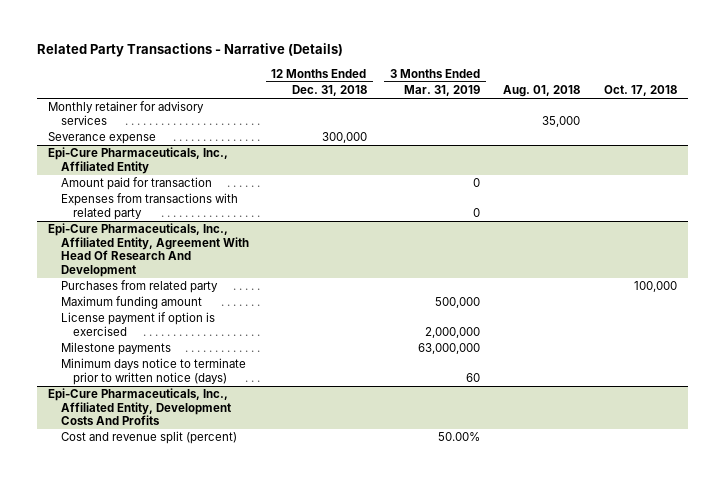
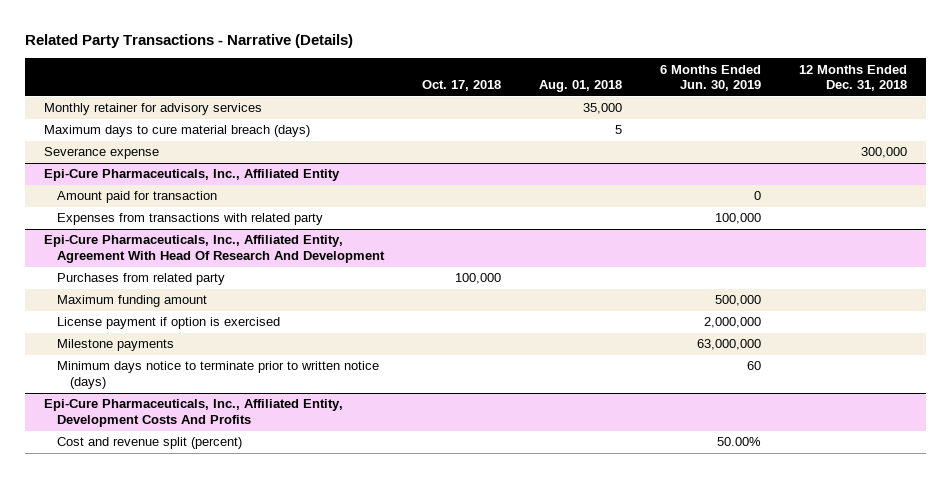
- | 12 Months Ended Dec. 31, 2018 | 3 Months Ended Mar. 31, 2019 | Aug. 01, 2018 | Oct. 17, 2018
+ | Oct. 17, 2018 | Aug. 01, 2018 | 6 Months Ended Jun. 30, 2019 | 12 Months Ended Dec. 31, 2018
+ Maximum days to cure material breach (days) | | 5 | |

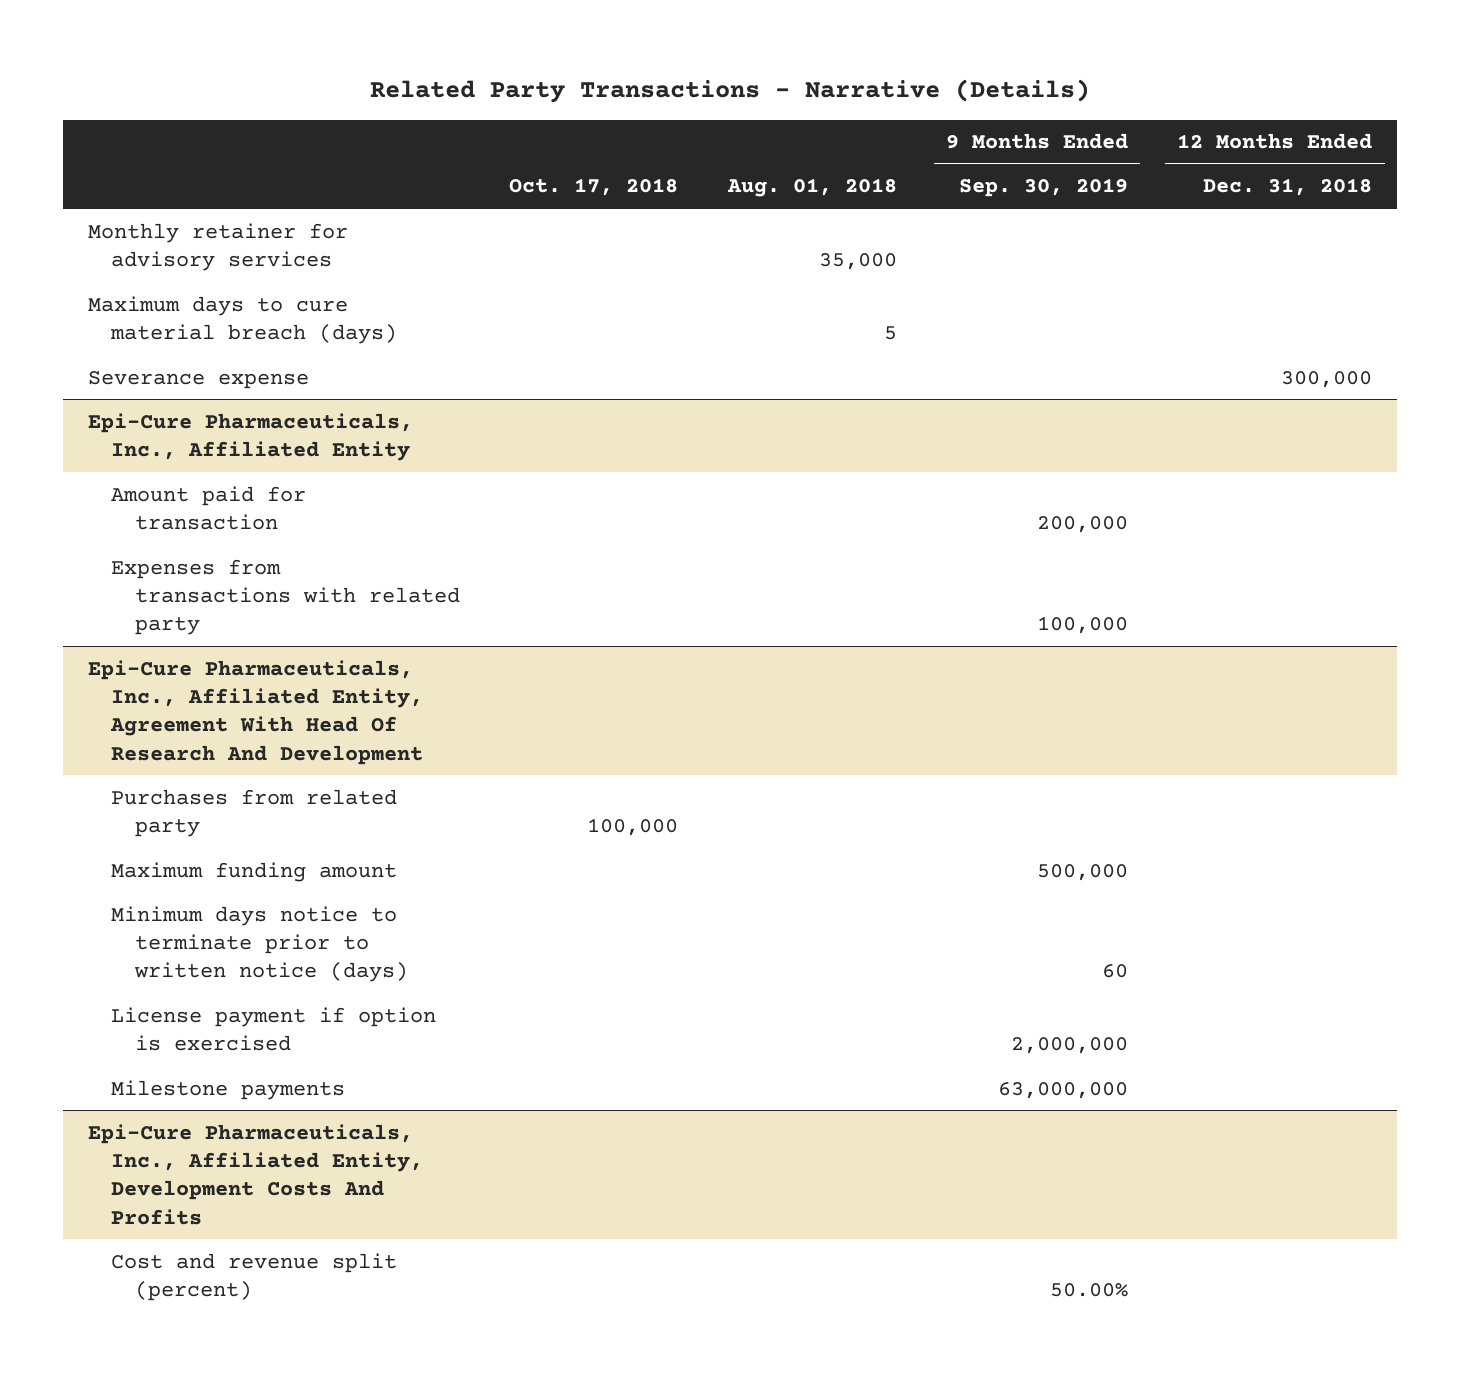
- | Oct. 17, 2018 | Aug. 01, 2018 | 6 Months Ended Jun. 30, 2019 | 12 Months Ended Dec. 31, 2018
+ | Oct. 17, 2018 | Aug. 01, 2018 | 9 Months Ended Sep. 30, 2019 | 12 Months Ended Dec. 31, 2018
@ Epi-Cure Pharmaceuticals, Inc., Affiliated Entity, Agreement With Head Of Research And Development
moved up: Minimum days notice to terminate prior to written notice (days) | | | 60 |

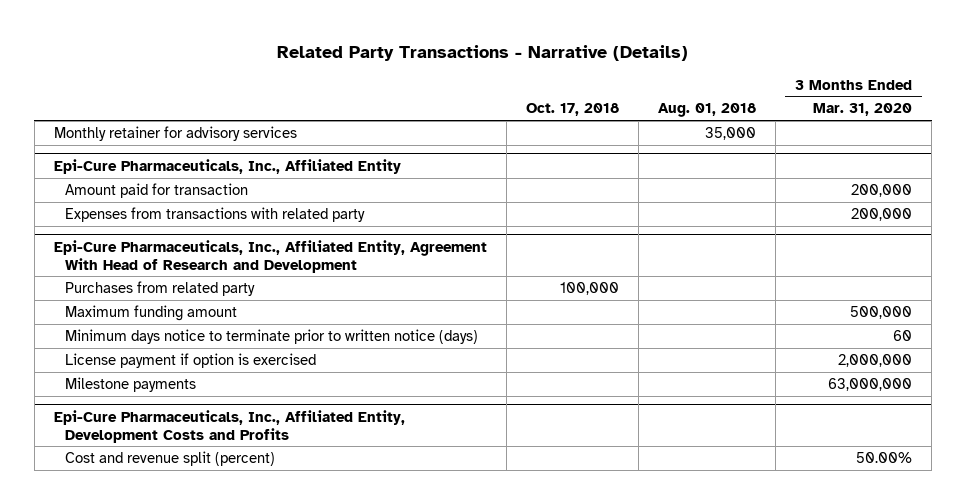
- | Oct. 17, 2018 | Aug. 01, 2018 | 9 Months Ended Sep. 30, 2019 | 12 Months Ended Dec. 31, 2018
+ | Oct. 17, 2018 | Aug. 01, 2018 | 3 Months Ended Mar. 31, 2020
- Maximum days to cure material breach (days) | | 5 | |
- Severance expense | | | | 300,000
- Epi-Cure Pharmaceuticals, Inc., Affiliated Entity, Agreement With Head Of Research And Development
+ Epi-Cure Pharmaceuticals, Inc., Affiliated Entity, Agreement With Head of Research and Development
- Epi-Cure Pharmaceuticals, Inc., Affiliated Entity, Development Costs And Profits
+ Epi-Cure Pharmaceuticals, Inc., Affiliated Entity, Development Costs and Profits

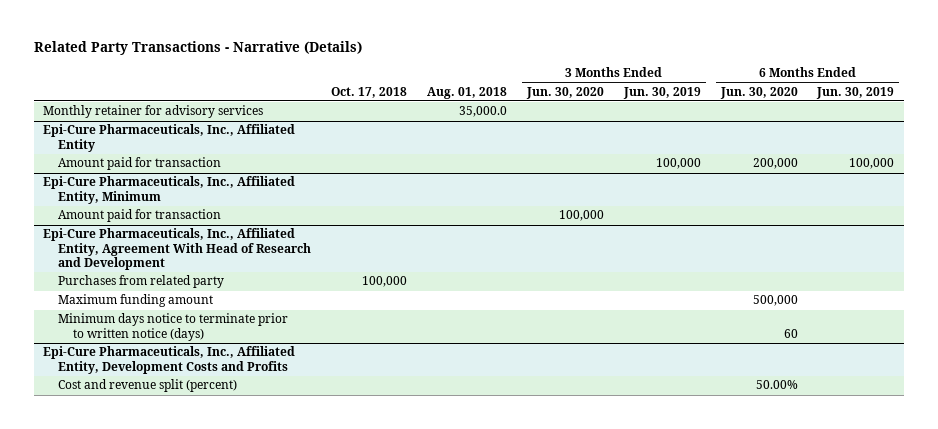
- | Oct. 17, 2018 | Aug. 01, 2018 | 3 Months Ended Mar. 31, 2020
+ | Oct. 17, 2018 | Aug. 01, 2018 | 3 Months Ended Jun. 30, 2020 | 3 Months Ended Jun. 30, 2019 | 6 Months Ended Jun. 30, 2020 | 6 Months Ended Jun. 30, 2019
- Monthly retainer for advisory services | | 35,000 |
+ Monthly retainer for advisory services | | 35,000.0 | | | |
@ Epi-Cure Pharmaceuticals, Inc., Affiliated Entity
- Expenses from transactions with related party | | | 200,000
+ Epi-Cure Pharmaceuticals, Inc., Affiliated Entity, Minimum
+ Amount paid for transaction | | | 100,000 | | |
@ Epi-Cure Pharmaceuticals, Inc., Affiliated Entity, Agreement With Head of Research and Development
- License payment if option is exercised | | | 2,000,000
- Milestone payments | | | 63,000,000

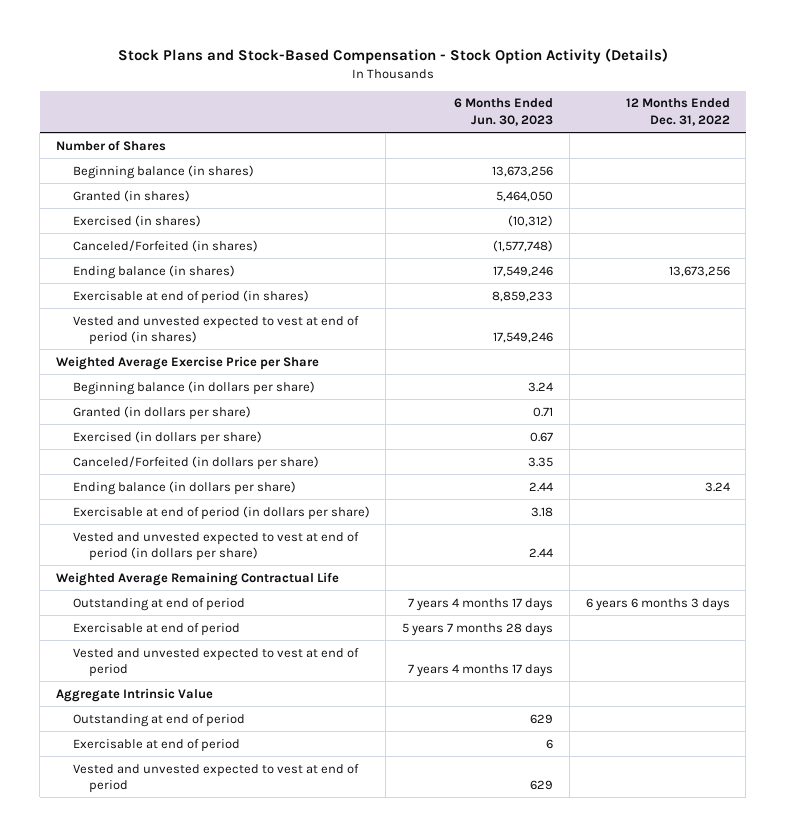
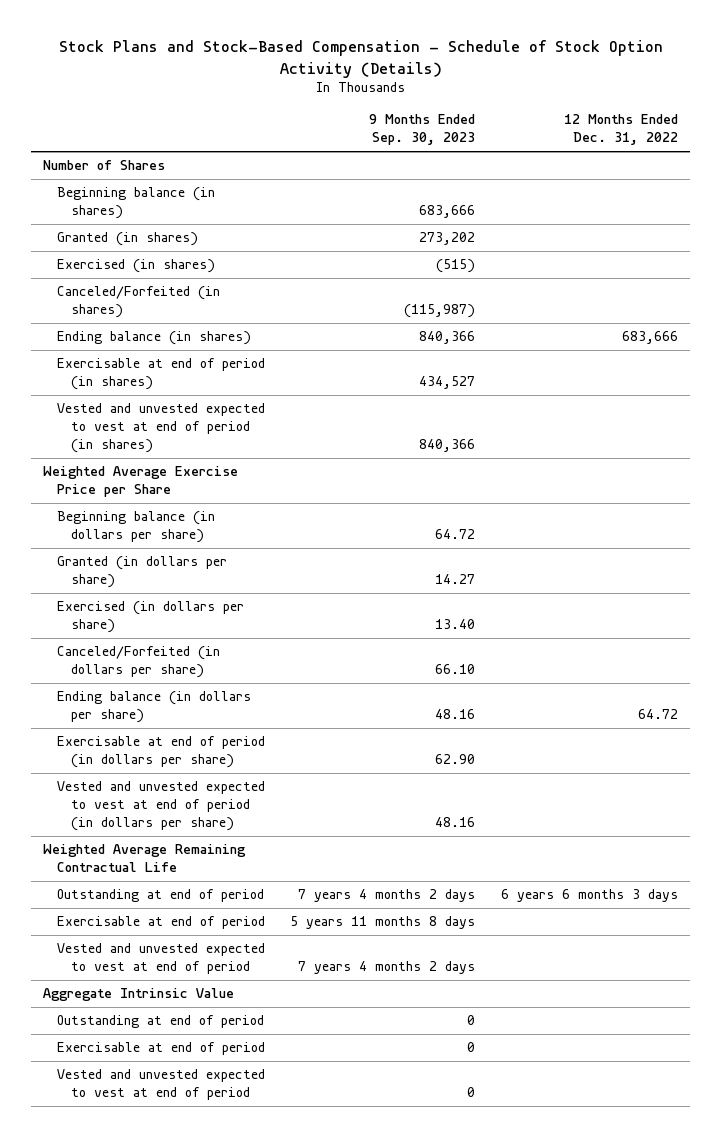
- Stock Plans and Stock-Based Compensation - Stock Option Activity (Details)
+ Stock Plans and Stock-Based Compensation - Schedule of Stock Option Activity (Details)
- | 6 Months Ended Jun. 30, 2023 | 12 Months Ended Dec. 31, 2022
+ | 9 Months Ended Sep. 30, 2023 | 12 Months Ended Dec. 31, 2022
- Ending balance (in shares) | 17,549,246 | 13,673,256
+ Ending balance (in shares) | 840,366 | 683,666
- Ending balance (in dollars per share) | 2.44 | 3.24
+ Ending balance (in dollars per share) | 48.16 | 64.72

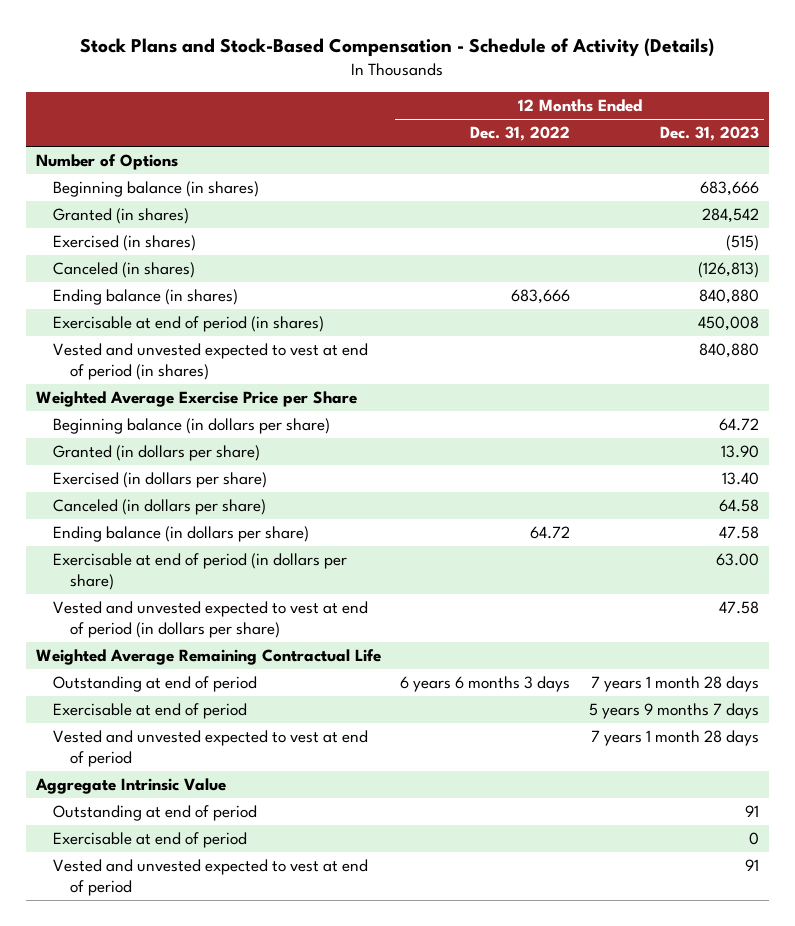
- Stock Plans and Stock-Based Compensation - Schedule of Stock Option Activity (Details)
+ Stock Plans and Stock-Based Compensation - Schedule of Activity (Details)
- | 9 Months Ended Sep. 30, 2023 | 12 Months Ended Dec. 31, 2022
+ | 12 Months Ended Dec. 31, 2022 | 12 Months Ended Dec. 31, 2023
- Number of Shares
+ Number of Options
- Canceled/Forfeited (in shares) | (115,987) |
+ Canceled (in shares) | | (126,813)
- Canceled/Forfeited (in dollars per share) | 66.10 |
+ Canceled (in dollars per share) | | 64.58

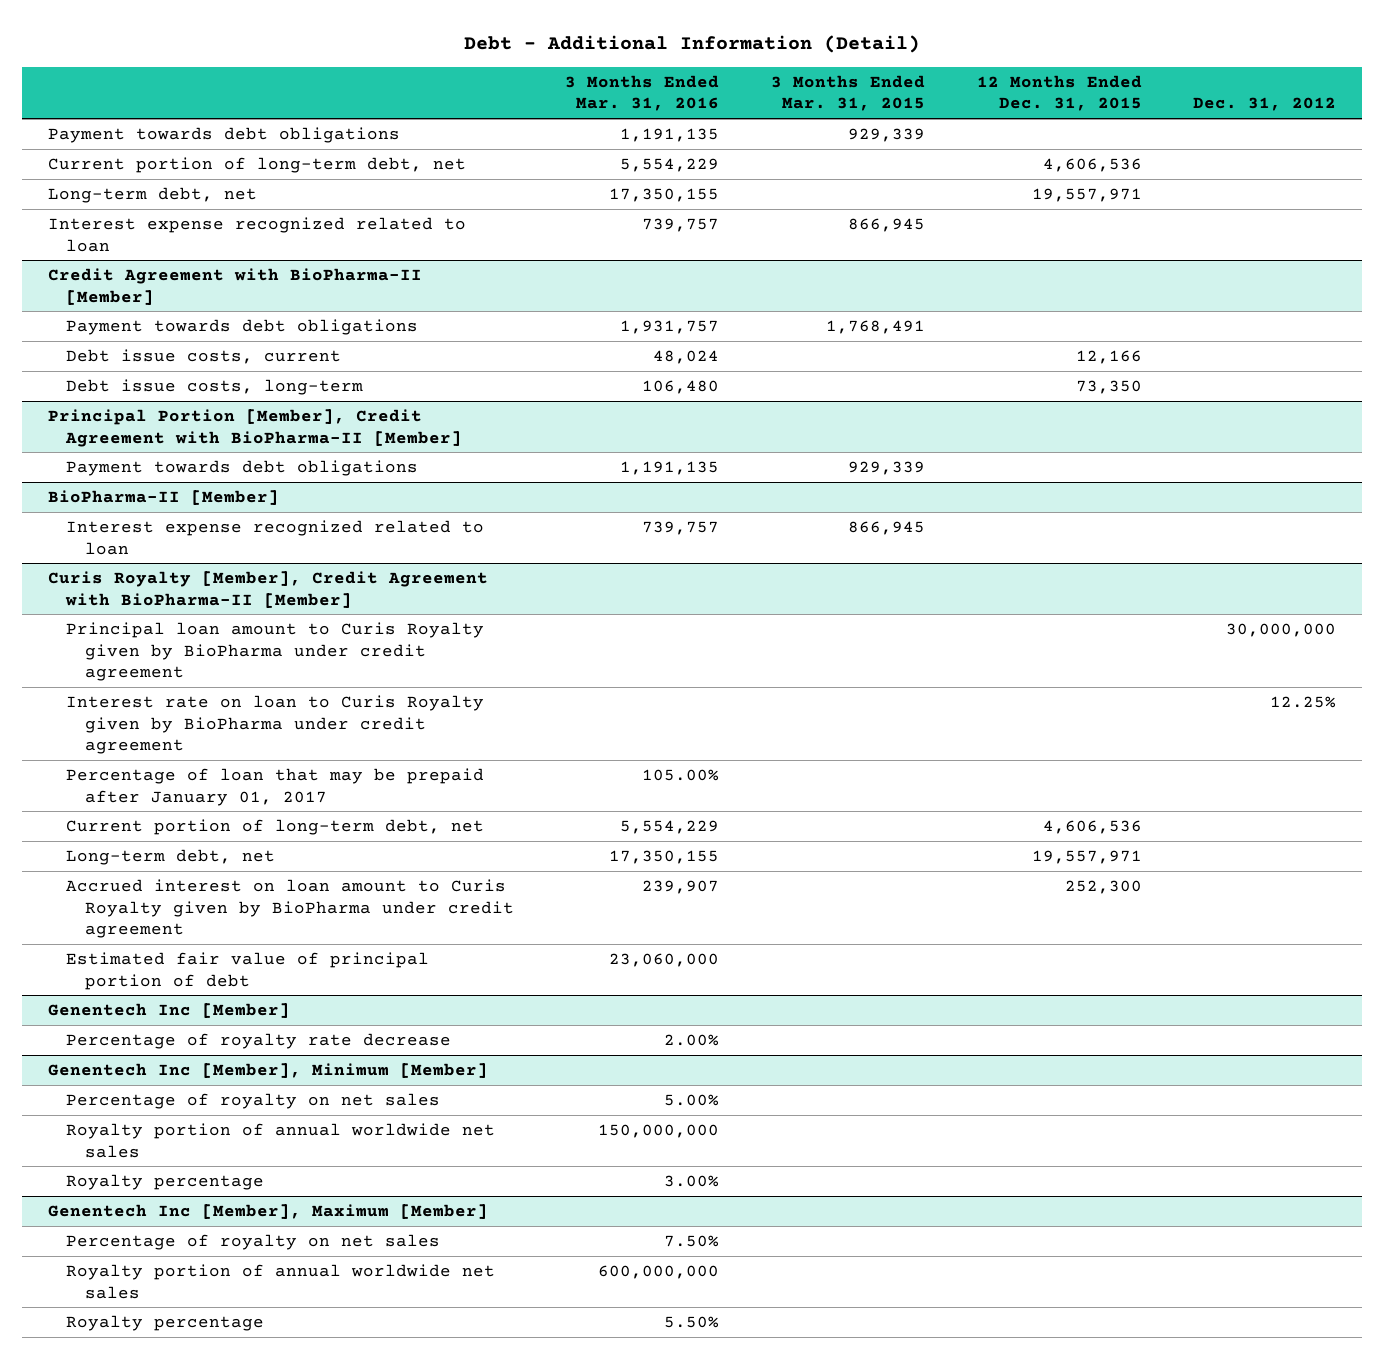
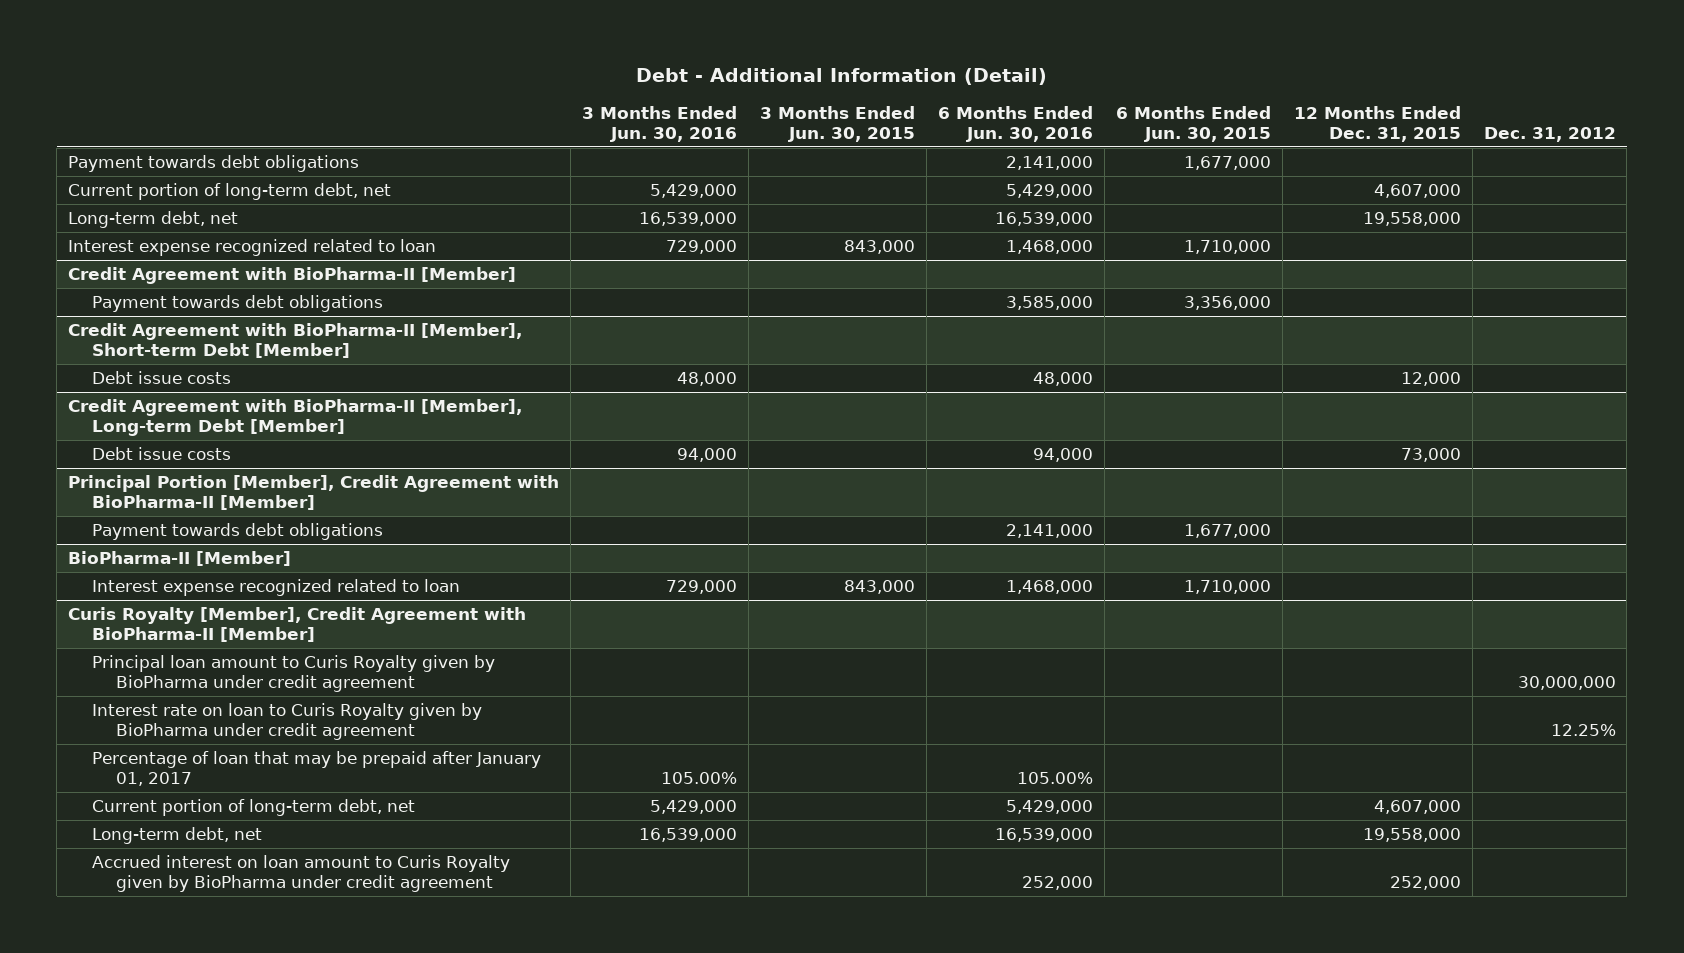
- | 3 Months Ended Mar. 31, 2016 | 3 Months Ended Mar. 31, 2015 | 12 Months Ended Dec. 31, 2015 | Dec. 31, 2012
+ | 3 Months Ended Jun. 30, 2016 | 3 Months Ended Jun. 30, 2015 | 6 Months Ended Jun. 30, 2016 | 6 Months Ended Jun. 30, 2015 | 12 Months Ended Dec. 31, 2015 | Dec. 31, 2012
- Current portion of long-term debt, net | 5,554,229 | | 4,606,536 |
- Long-term debt, net | 17,350,155 | | 19,557,971 |
+ Current portion of long-term debt, net | 5,429,000 | | 5,429,000 | | 4,607,000 |
+ Long-term debt, net | 16,539,000 | | 16,539,000 | | 19,558,000 |
@ Credit Agreement with BioPharma-II [Member]
- Debt issue costs, current | 48,024 | | 12,166 |
- Debt issue costs, long-term | 106,480 | | 73,350 |
+ Credit Agreement with BioPharma-II [Member], Short-term Debt [Member]
+ Debt issue costs | 48,000 | | 48,000 | | 12,000 |
+ Credit Agreement with BioPharma-II [Member], Long-term Debt [Member]
+ Debt issue costs | 94,000 | | 94,000 | | 73,000 |
@ Curis Royalty [Member], Credit Agreement with BioPharma-II [Member]
- Current portion of long-term debt, net | 5,554,229 | | 4,606,536 |
- Long-term debt, net | 17,350,155 | | 19,557,971 |
- Accrued interest on loan amount to Curis Royalty given by BioPharma under credit agreement | 239,907 | | 252,300 |
- Estimated fair value of principal portion of debt | 23,060,000 | | |
- Genentech Inc [Member]
- Percentage of royalty rate decrease | 2.00% | | |
- Genentech Inc [Member], Minimum [Member]
- Percentage of royalty on net sales | 5.00% | | |
- Royalty portion of annual worldwide net sales | 150,000,000 | | |
- Royalty percentage | 3.00% | | |
- Genentech Inc [Member], Maximum [Member]
- Percentage of royalty on net sales | 7.50% | | |
- Royalty portion of annual worldwide net sales | 600,000,000 | | |
- Royalty percentage | 5.50% | | |
@ Curis Royalty [Member], Credit Agreement with BioPharma-II [Member]
+ Current portion of long-term debt, net | 5,429,000 | | 5,429,000 | | 4,607,000 |
+ Long-term debt, net | 16,539,000 | | 16,539,000 | | 19,558,000 |
+ Accrued interest on loan amount to Curis Royalty given by BioPharma under credit agreement | | | 252,000 | | 252,000 |

